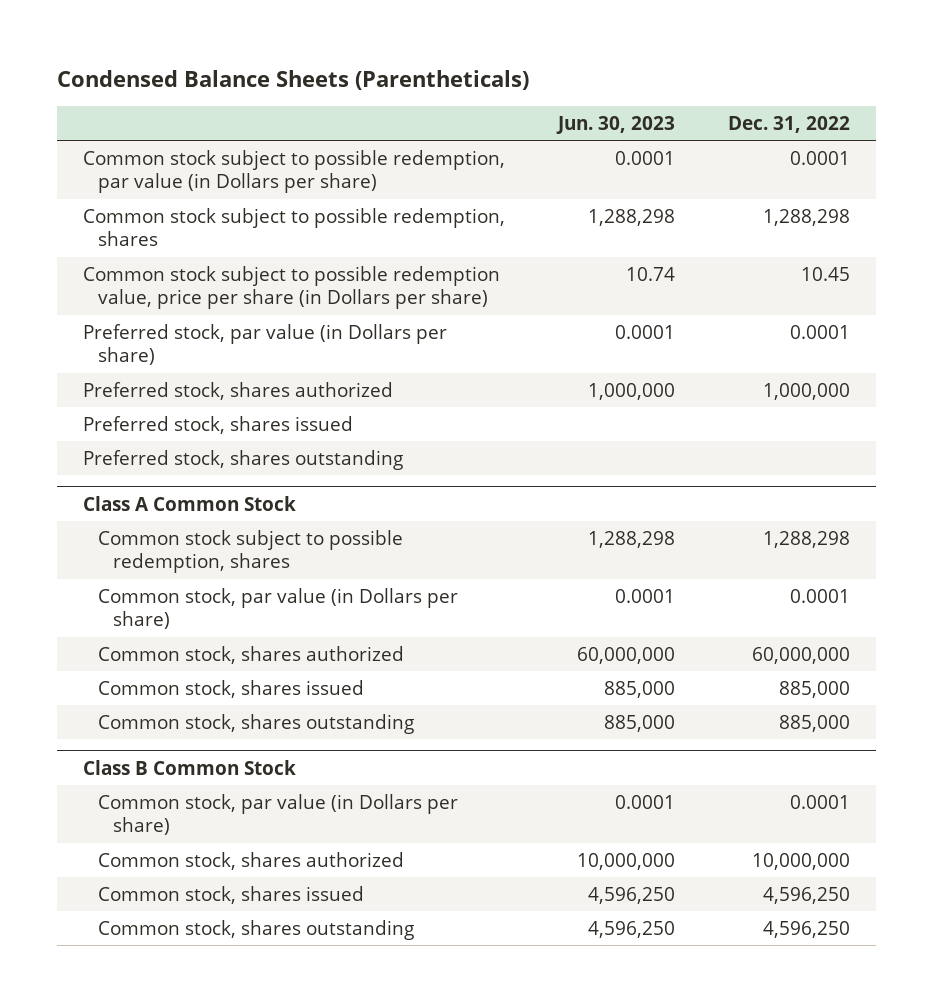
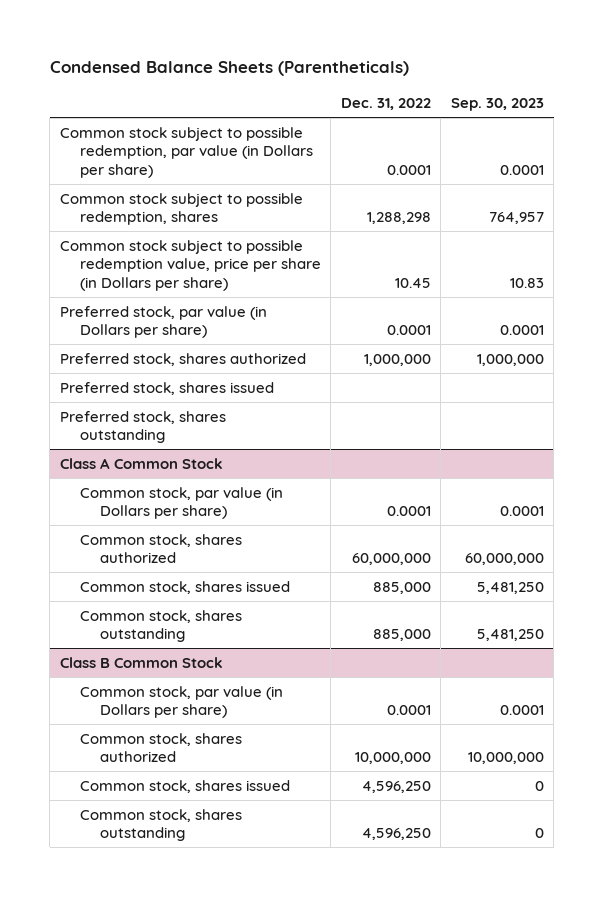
- | Jun. 30, 2023 | Dec. 31, 2022
+ | Dec. 31, 2022 | Sep. 30, 2023
@ Class A Common Stock
- Common stock subject to possible redemption, shares | 1,288,298 | 1,288,298

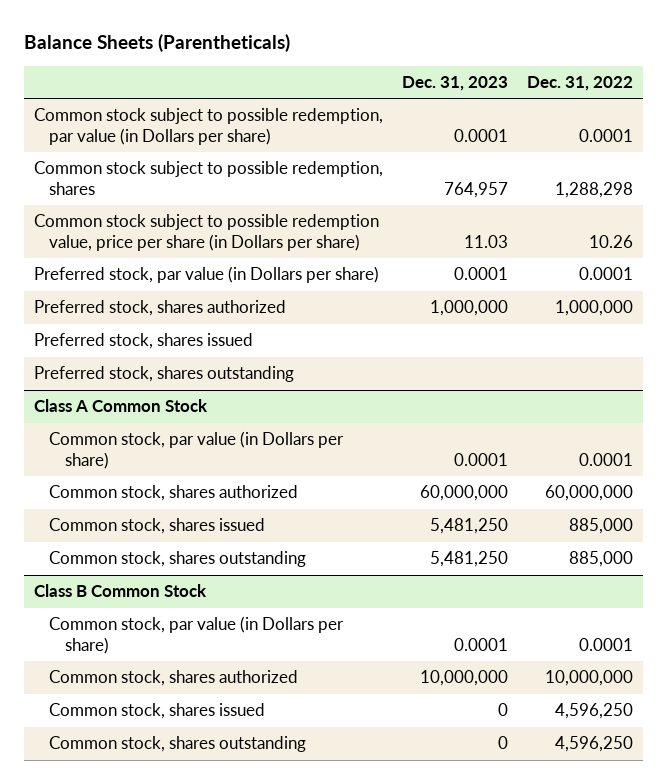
- Condensed Balance Sheets (Parentheticals)
+ Balance Sheets (Parentheticals)
- | Dec. 31, 2022 | Sep. 30, 2023
+ | Dec. 31, 2023 | Dec. 31, 2022
- Common stock subject to possible redemption value, price per share (in Dollars per share) | 10.45 | 10.83
+ Common stock subject to possible redemption value, price per share (in Dollars per share) | 11.03 | 10.26

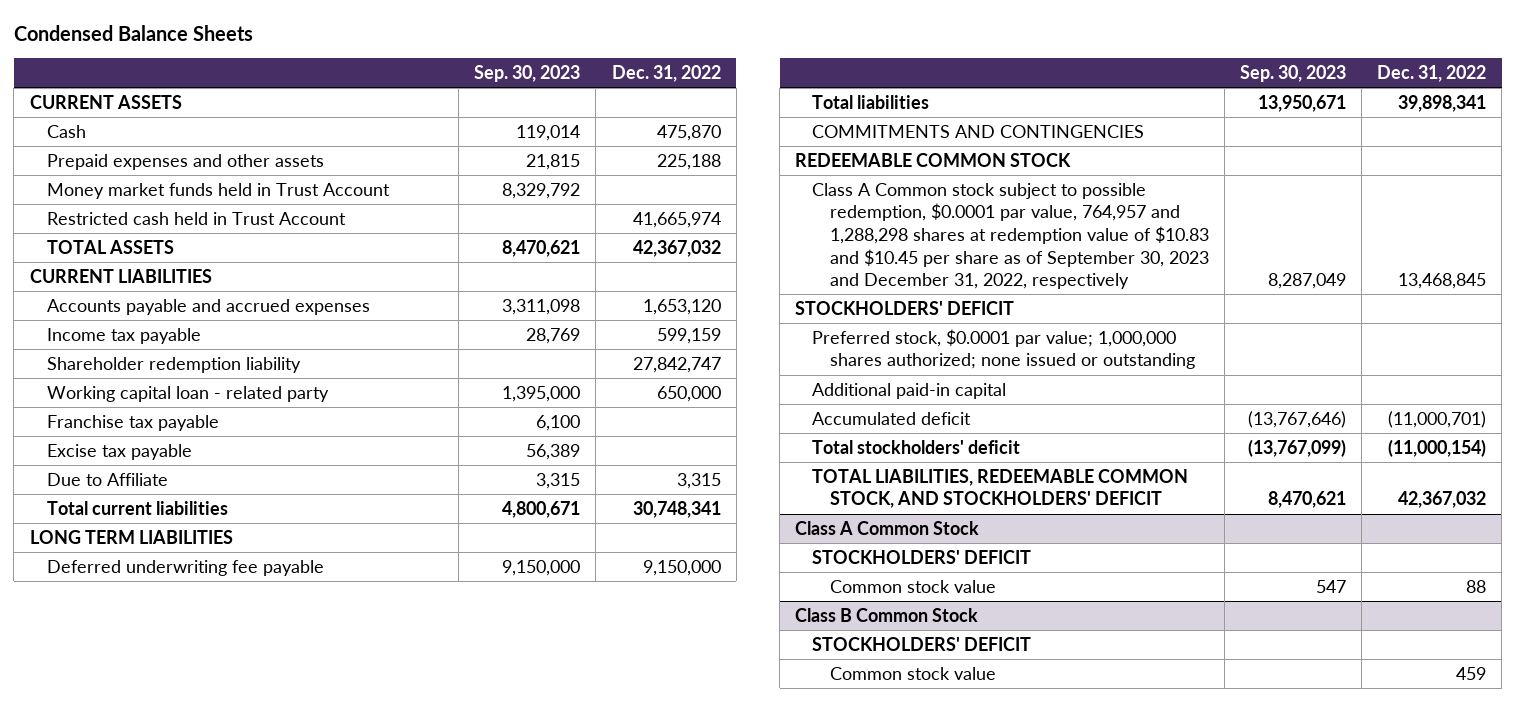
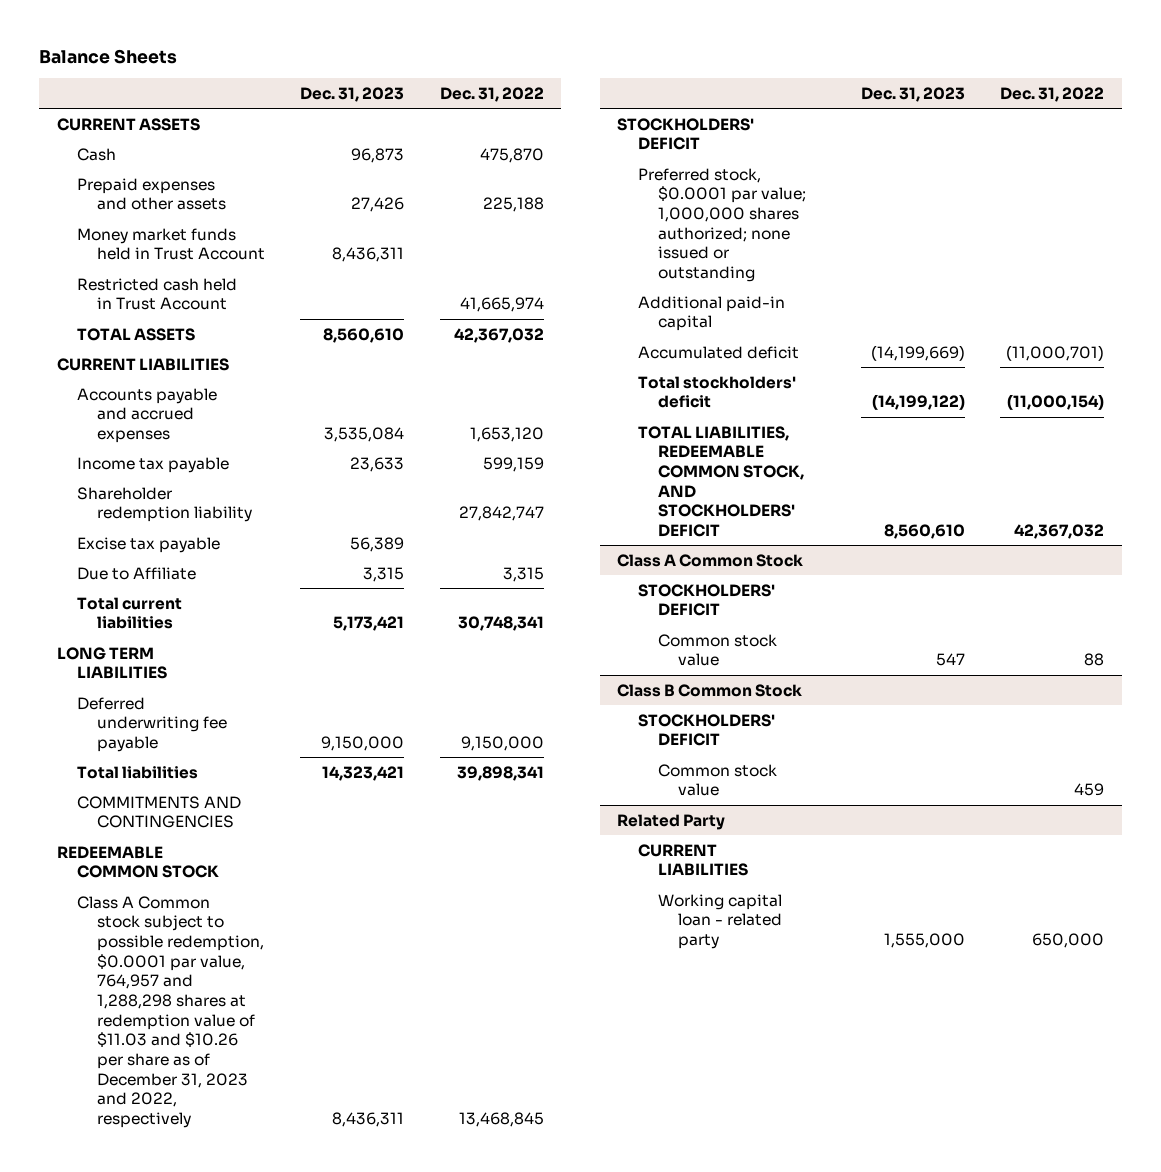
- Condensed Balance Sheets
+ Balance Sheets
- | Sep. 30, 2023 | Dec. 31, 2022
+ | Dec. 31, 2023 | Dec. 31, 2022
- Working capital loan - related party | 1,395,000 | 650,000
- Franchise tax payable | 6,100 |
- Class A Common stock subject to possible redemption, $0.0001 par value, 764,957 and 1,288,298 shares at redemption value of $10.83 and $10.45 per share as of September 30, 2023 and December 31, 2022, respectively | 8,287,049 | 13,468,845
+ Class A Common stock subject to possible redemption, $0.0001 par value, 764,957 and 1,288,298 shares at redemption value of $11.03 and $10.26 per share as of December 31, 2023 and 2022, respectively | 8,436,311 | 13,468,845
+ Related Party
+ CURRENT LIABILITIES
+ Working capital loan - related party | 1,555,000 | 650,000

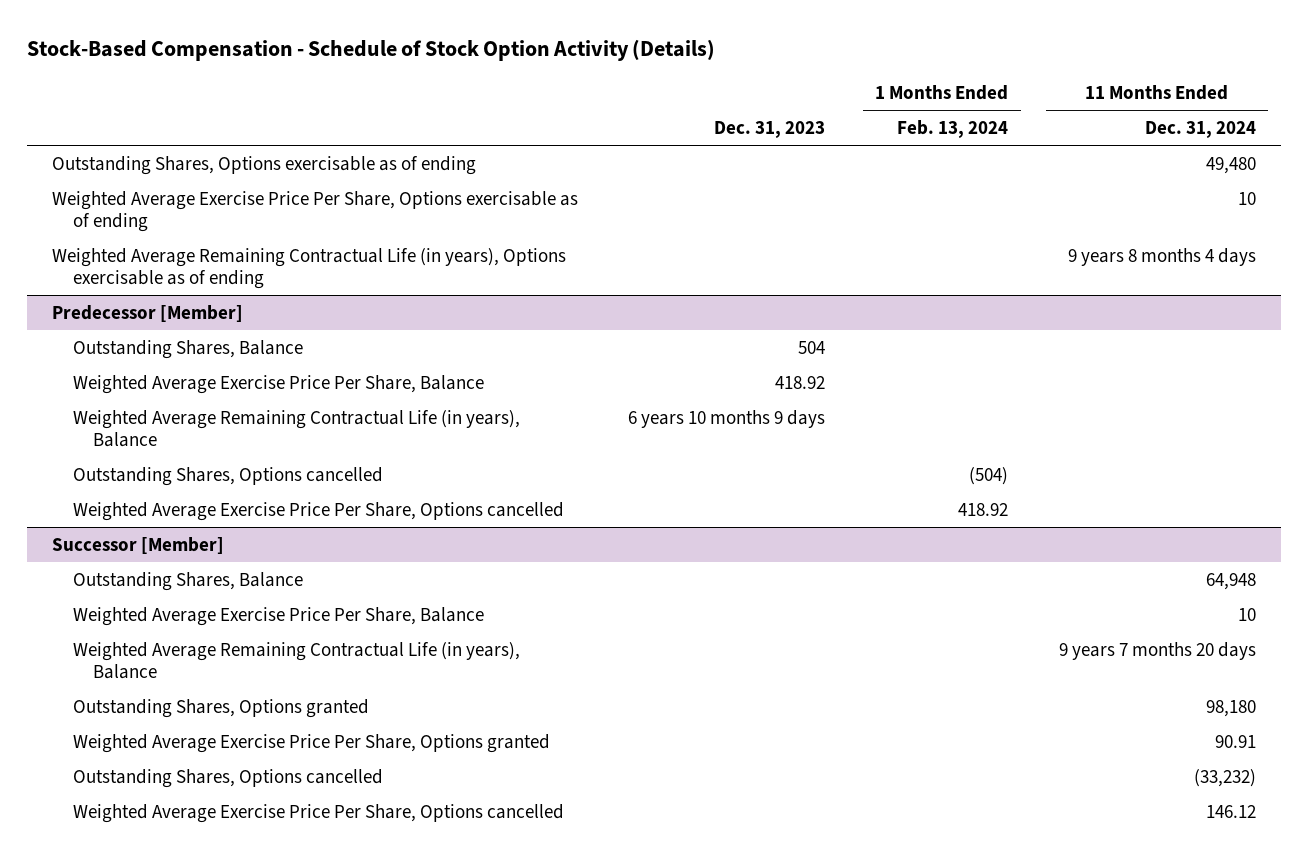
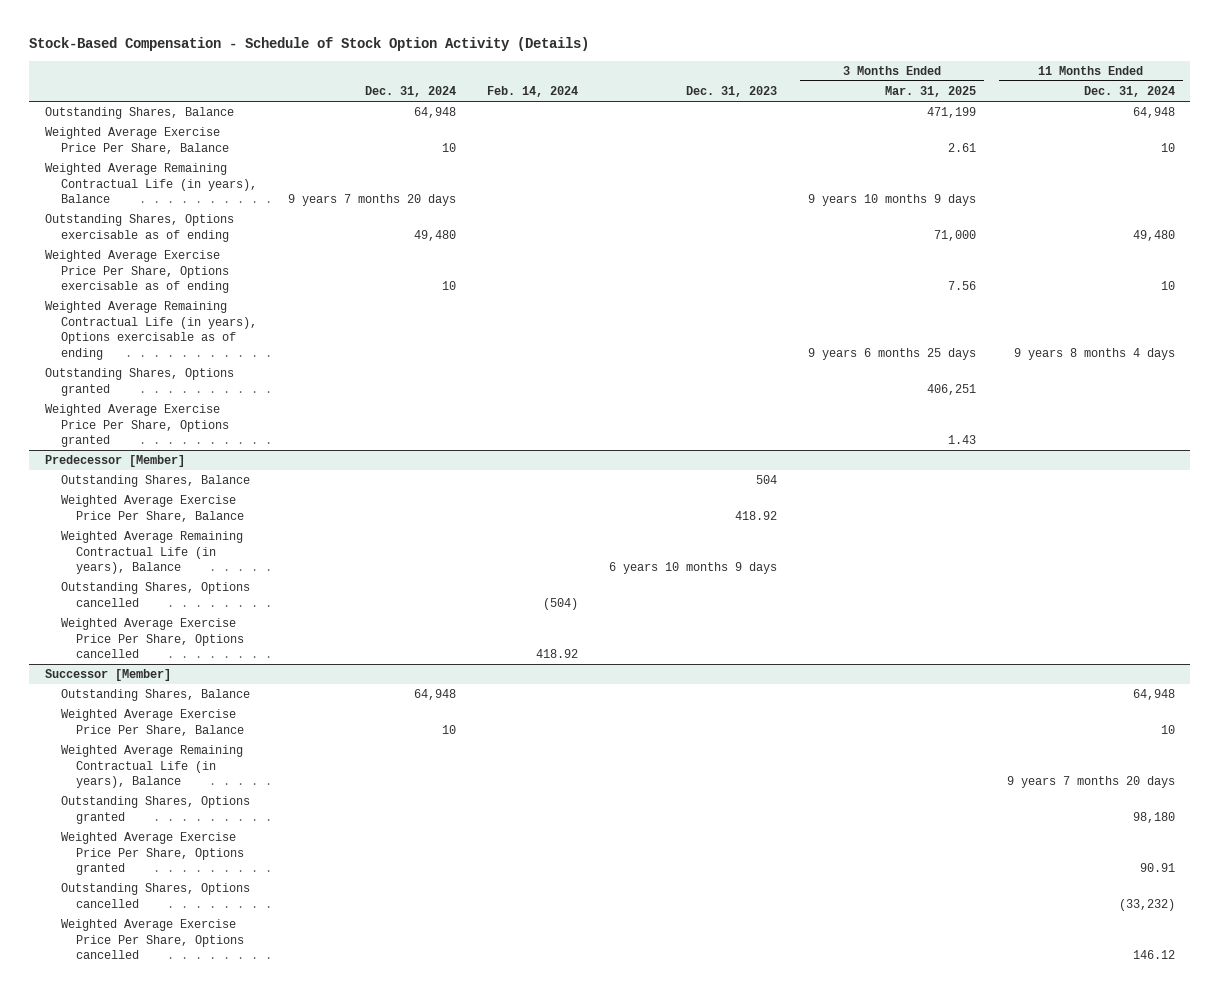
- | Dec. 31, 2023 | 1 Months Ended Feb. 13, 2024 | 11 Months Ended Dec. 31, 2024
+ | Dec. 31, 2024 | Feb. 14, 2024 | Dec. 31, 2023 | 3 Months Ended Mar. 31, 2025 | 11 Months Ended Dec. 31, 2024
+ Outstanding Shares, Balance | 64,948 | | | 471,199 | 64,948
+ Weighted Average Exercise Price Per Share, Balance | 10 | | | 2.61 | 10
+ Weighted Average Remaining Contractual Life (in years), Balance | 9 years 7 months 20 days | | | 9 years 10 months 9 days |
+ Outstanding Shares, Options granted | | | | 406,251 |
+ Weighted Average Exercise Price Per Share, Options granted | | | | 1.43 |

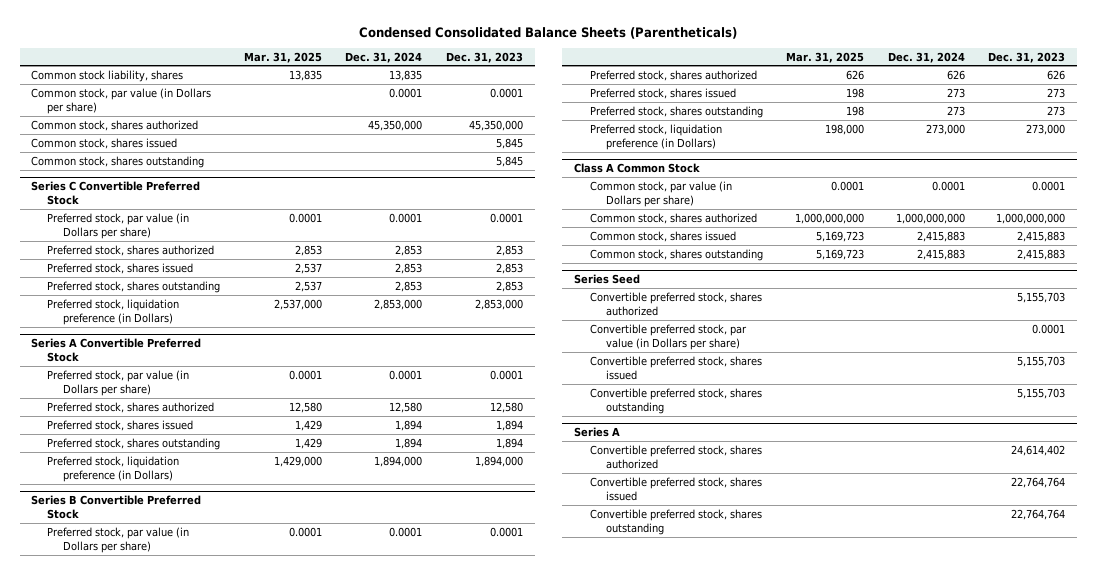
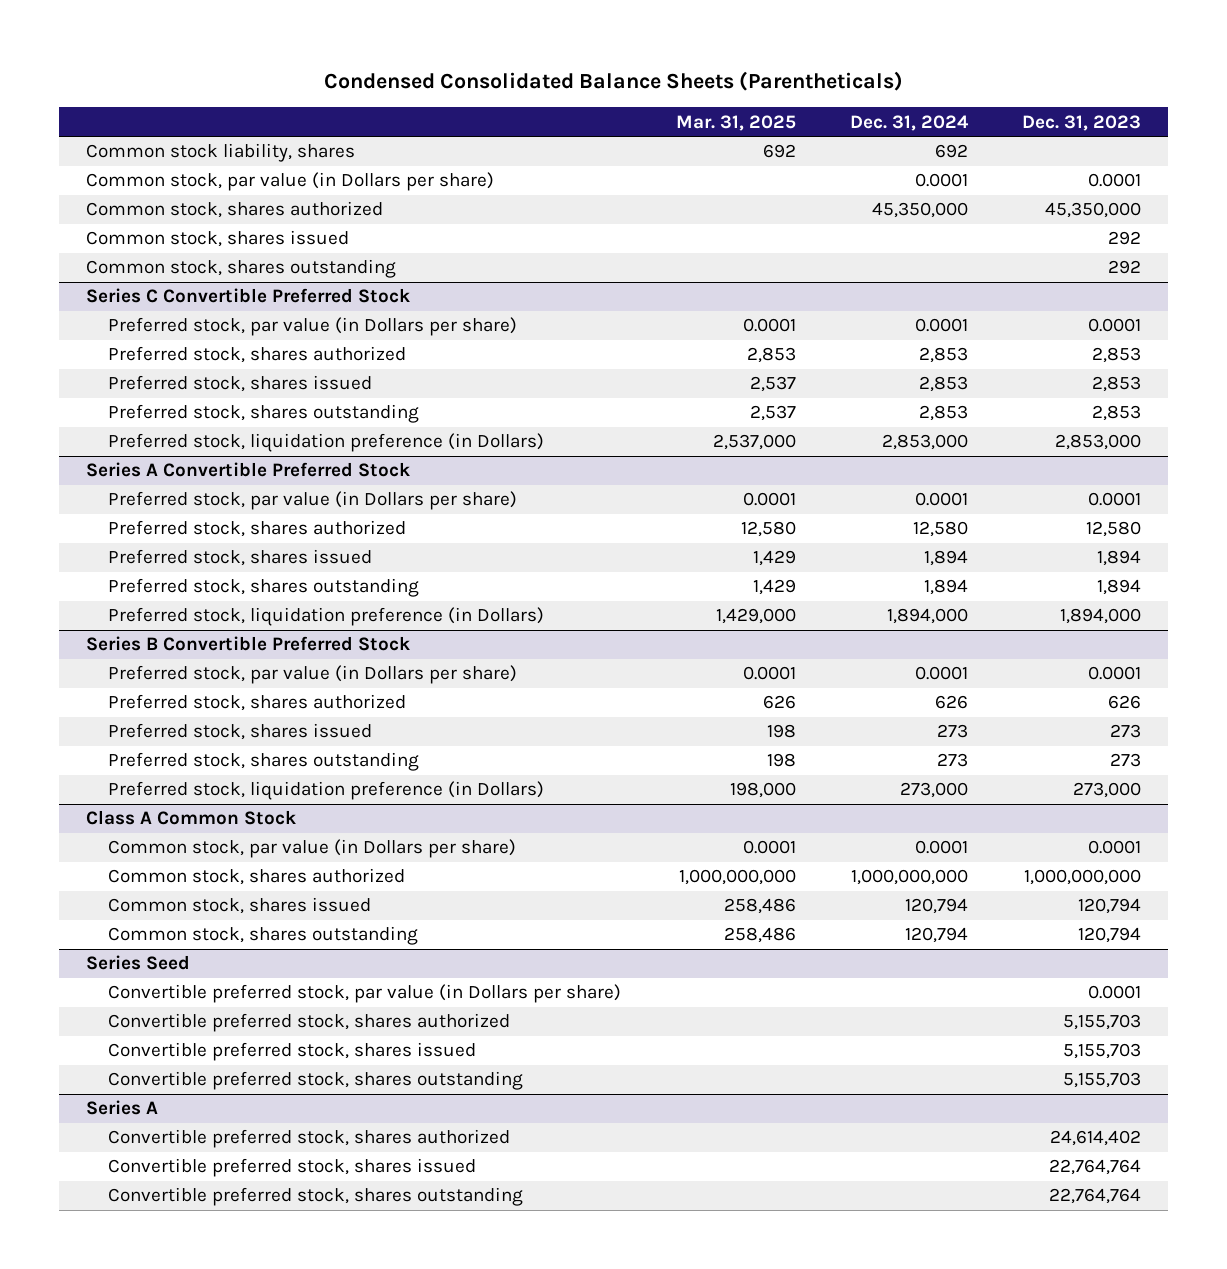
- Common stock liability, shares | 13,835 | 13,835 |
+ Common stock liability, shares | 692 | 692 |
- Common stock, shares issued | | | 5,845
- Common stock, shares outstanding | | | 5,845
+ Common stock, shares issued | | | 292
+ Common stock, shares outstanding | | | 292
@ Class A Common Stock
- Common stock, shares issued | 5,169,723 | 2,415,883 | 2,415,883
- Common stock, shares outstanding | 5,169,723 | 2,415,883 | 2,415,883
+ Common stock, shares issued | 258,486 | 120,794 | 120,794
+ Common stock, shares outstanding | 258,486 | 120,794 | 120,794
@ Series Seed
moved down: Convertible preferred stock, shares authorized | | | 5,155,703

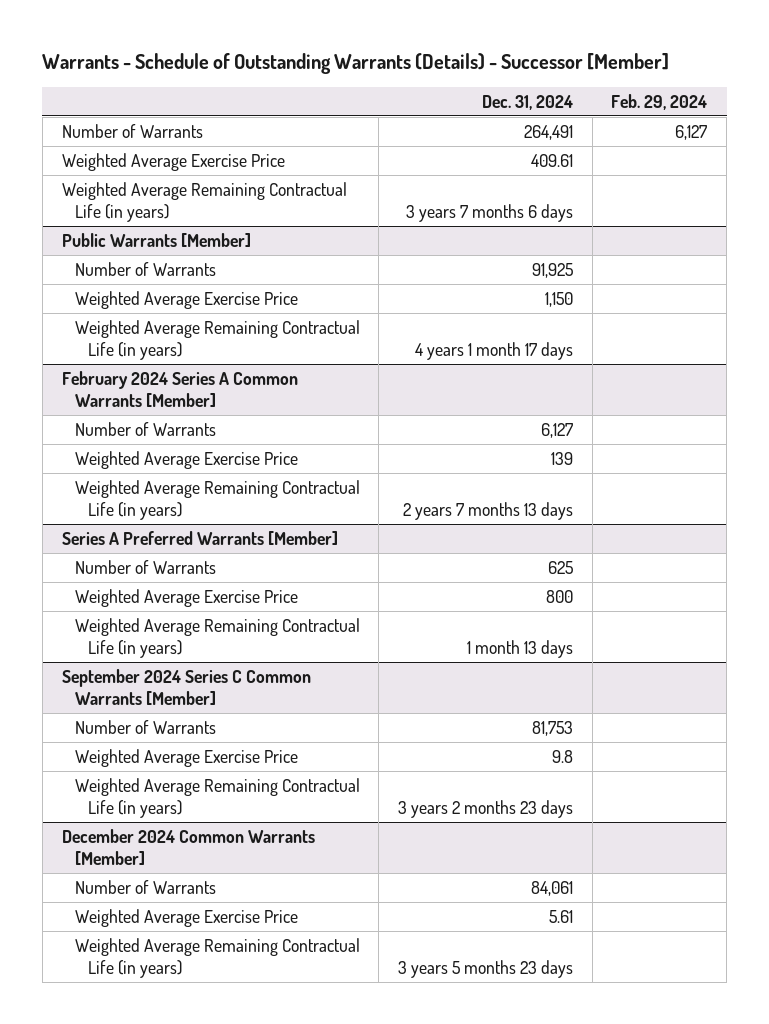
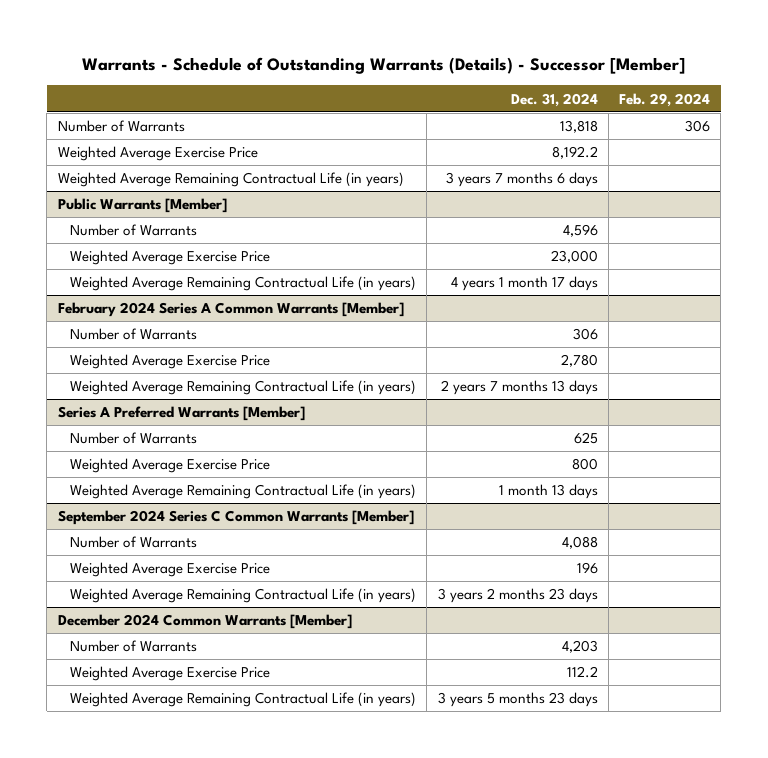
- Number of Warrants | 264,491 | 6,127
- Weighted Average Exercise Price | 409.61 |
+ Number of Warrants | 13,818 | 306
+ Weighted Average Exercise Price | 8,192.2 |
@ Public Warrants [Member]
- Number of Warrants | 91,925 |
- Weighted Average Exercise Price | 1,150 |
+ Number of Warrants | 4,596 |
+ Weighted Average Exercise Price | 23,000 |
@ February 2024 Series A Common Warrants [Member]
- Number of Warrants | 6,127 |
- Weighted Average Exercise Price | 139 |
+ Number of Warrants | 306 |
+ Weighted Average Exercise Price | 2,780 |
@ September 2024 Series C Common Warrants [Member]
- Number of Warrants | 81,753 |
- Weighted Average Exercise Price | 9.8 |
+ Number of Warrants | 4,088 |
+ Weighted Average Exercise Price | 196 |
@ December 2024 Common Warrants [Member]
- Number of Warrants | 84,061 |
- Weighted Average Exercise Price | 5.61 |
+ Number of Warrants | 4,203 |
+ Weighted Average Exercise Price | 112.2 |

